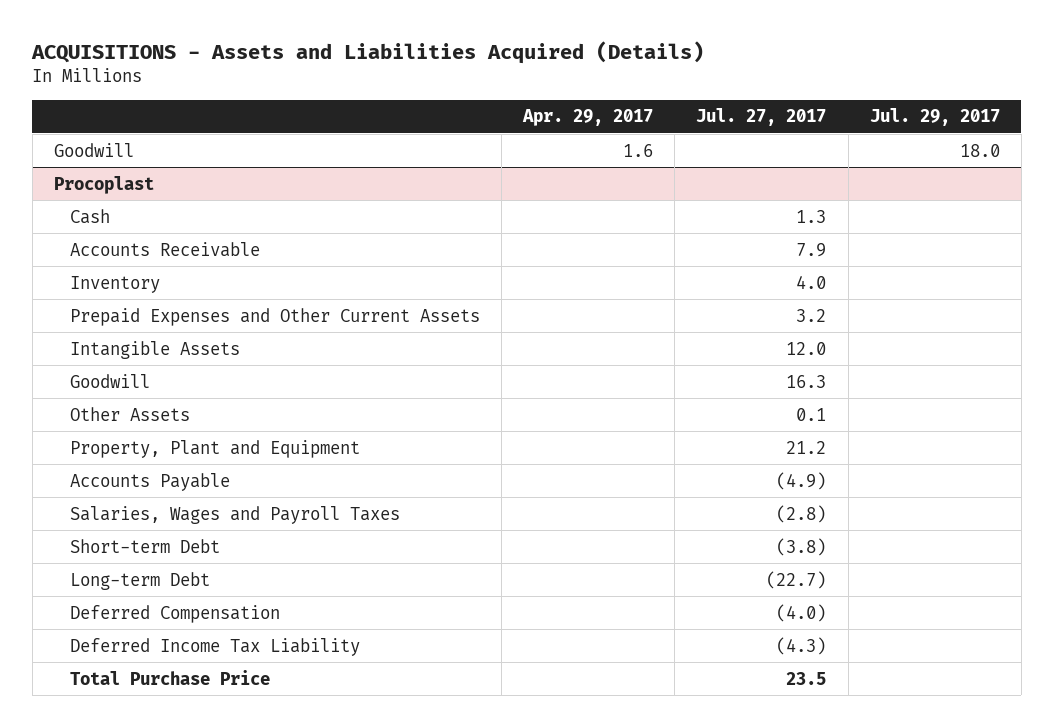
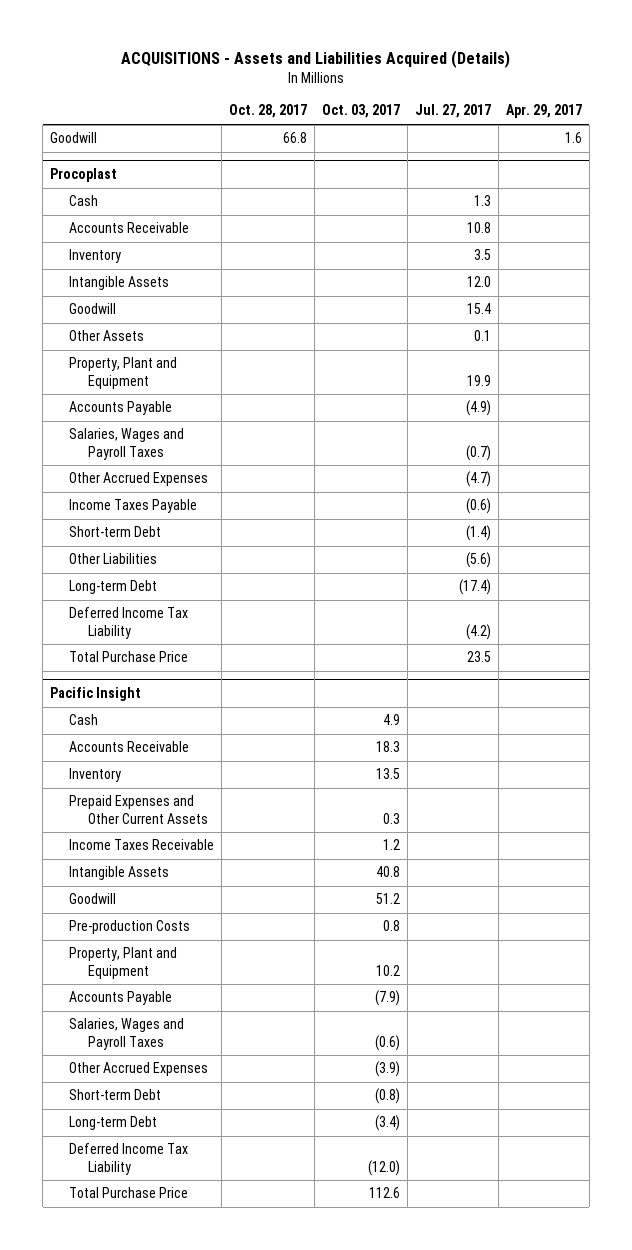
- | Apr. 29, 2017 | Jul. 27, 2017 | Jul. 29, 2017
+ | Oct. 28, 2017 | Oct. 03, 2017 | Jul. 27, 2017 | Apr. 29, 2017
@ Procoplast
- Accounts Receivable | | 7.9 |
- Inventory | | 4.0 |
- Prepaid Expenses and Other Current Assets | | 3.2 |
+ Accounts Receivable | | | 10.8 |
+ Inventory | | | 3.5 |
- Goodwill | | 16.3 |
+ Goodwill | | | 15.4 |
- Property, Plant and Equipment | | 21.2 |
+ Property, Plant and Equipment | | | 19.9 |
- Salaries, Wages and Payroll Taxes | | (2.8) |
- Short-term Debt | | (3.8) |
- Long-term Debt | | (22.7) |
- Deferred Compensation | | (4.0) |
- Deferred Income Tax Liability | | (4.3) |
+ Salaries, Wages and Payroll Taxes | | | (0.7) |
+ Other Accrued Expenses | | | (4.7) |
+ Income Taxes Payable | | | (0.6) |
+ Short-term Debt | | | (1.4) |
+ Other Liabilities | | | (5.6) |
+ Long-term Debt | | | (17.4) |
+ Deferred Income Tax Liability | | | (4.2) |
+ Pacific Insight
+ Cash | | 4.9 | |
+ Accounts Receivable | | 18.3 | |
+ Inventory | | 13.5 | |
+ Prepaid Expenses and Other Current Assets | | 0.3 | |
+ Income Taxes Receivable | | 1.2 | |
+ Intangible Assets | | 40.8 | |
+ Goodwill | | 51.2 | |
+ Pre-production Costs | | 0.8 | |
+ Property, Plant and Equipment | | 10.2 | |
+ Accounts Payable | | (7.9) | |
+ Salaries, Wages and Payroll Taxes | | (0.6) | |
+ Other Accrued Expenses | | (3.9) | |
+ Short-term Debt | | (0.8) | |
+ Long-term Debt | | (3.4) | |
+ Deferred Income Tax Liability | | (12.0) | |
+ Total Purchase Price | | 112.6 | |

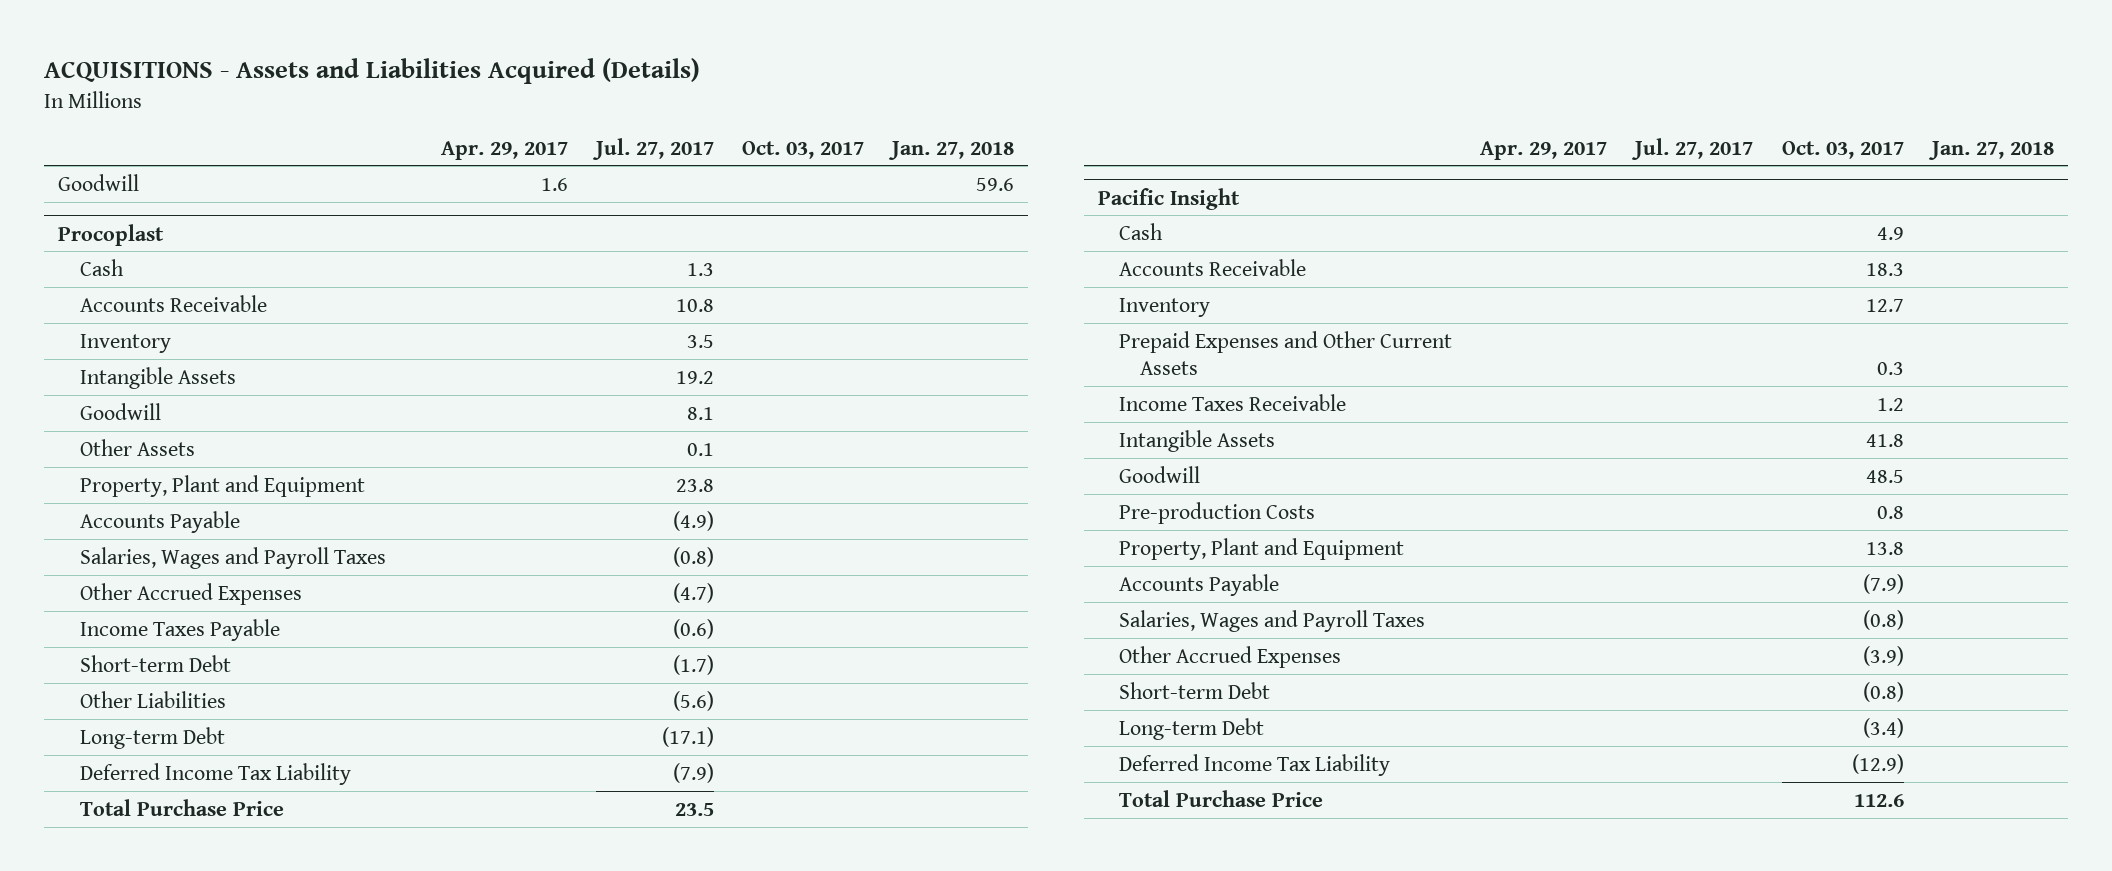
- | Oct. 28, 2017 | Oct. 03, 2017 | Jul. 27, 2017 | Apr. 29, 2017
+ | Apr. 29, 2017 | Jul. 27, 2017 | Oct. 03, 2017 | Jan. 27, 2018
@ Procoplast
- Intangible Assets | | | 12.0 |
- Goodwill | | | 15.4 |
+ Intangible Assets | | 19.2 | |
+ Goodwill | | 8.1 | |
- Property, Plant and Equipment | | | 19.9 |
+ Property, Plant and Equipment | | 23.8 | |
- Salaries, Wages and Payroll Taxes | | | (0.7) |
+ Salaries, Wages and Payroll Taxes | | (0.8) | |
- Short-term Debt | | | (1.4) |
+ Short-term Debt | | (1.7) | |
- Long-term Debt | | | (17.4) |
- Deferred Income Tax Liability | | | (4.2) |
+ Long-term Debt | | (17.1) | |
+ Deferred Income Tax Liability | | (7.9) | |
@ Pacific Insight
- Inventory | | 13.5 | |
+ Inventory | | | 12.7 |
- Intangible Assets | | 40.8 | |
- Goodwill | | 51.2 | |
+ Intangible Assets | | | 41.8 |
+ Goodwill | | | 48.5 |
- Property, Plant and Equipment | | 10.2 | |
+ Property, Plant and Equipment | | | 13.8 |
- Salaries, Wages and Payroll Taxes | | (0.6) | |
+ Salaries, Wages and Payroll Taxes | | | (0.8) |
- Deferred Income Tax Liability | | (12.0) | |
+ Deferred Income Tax Liability | | | (12.9) |

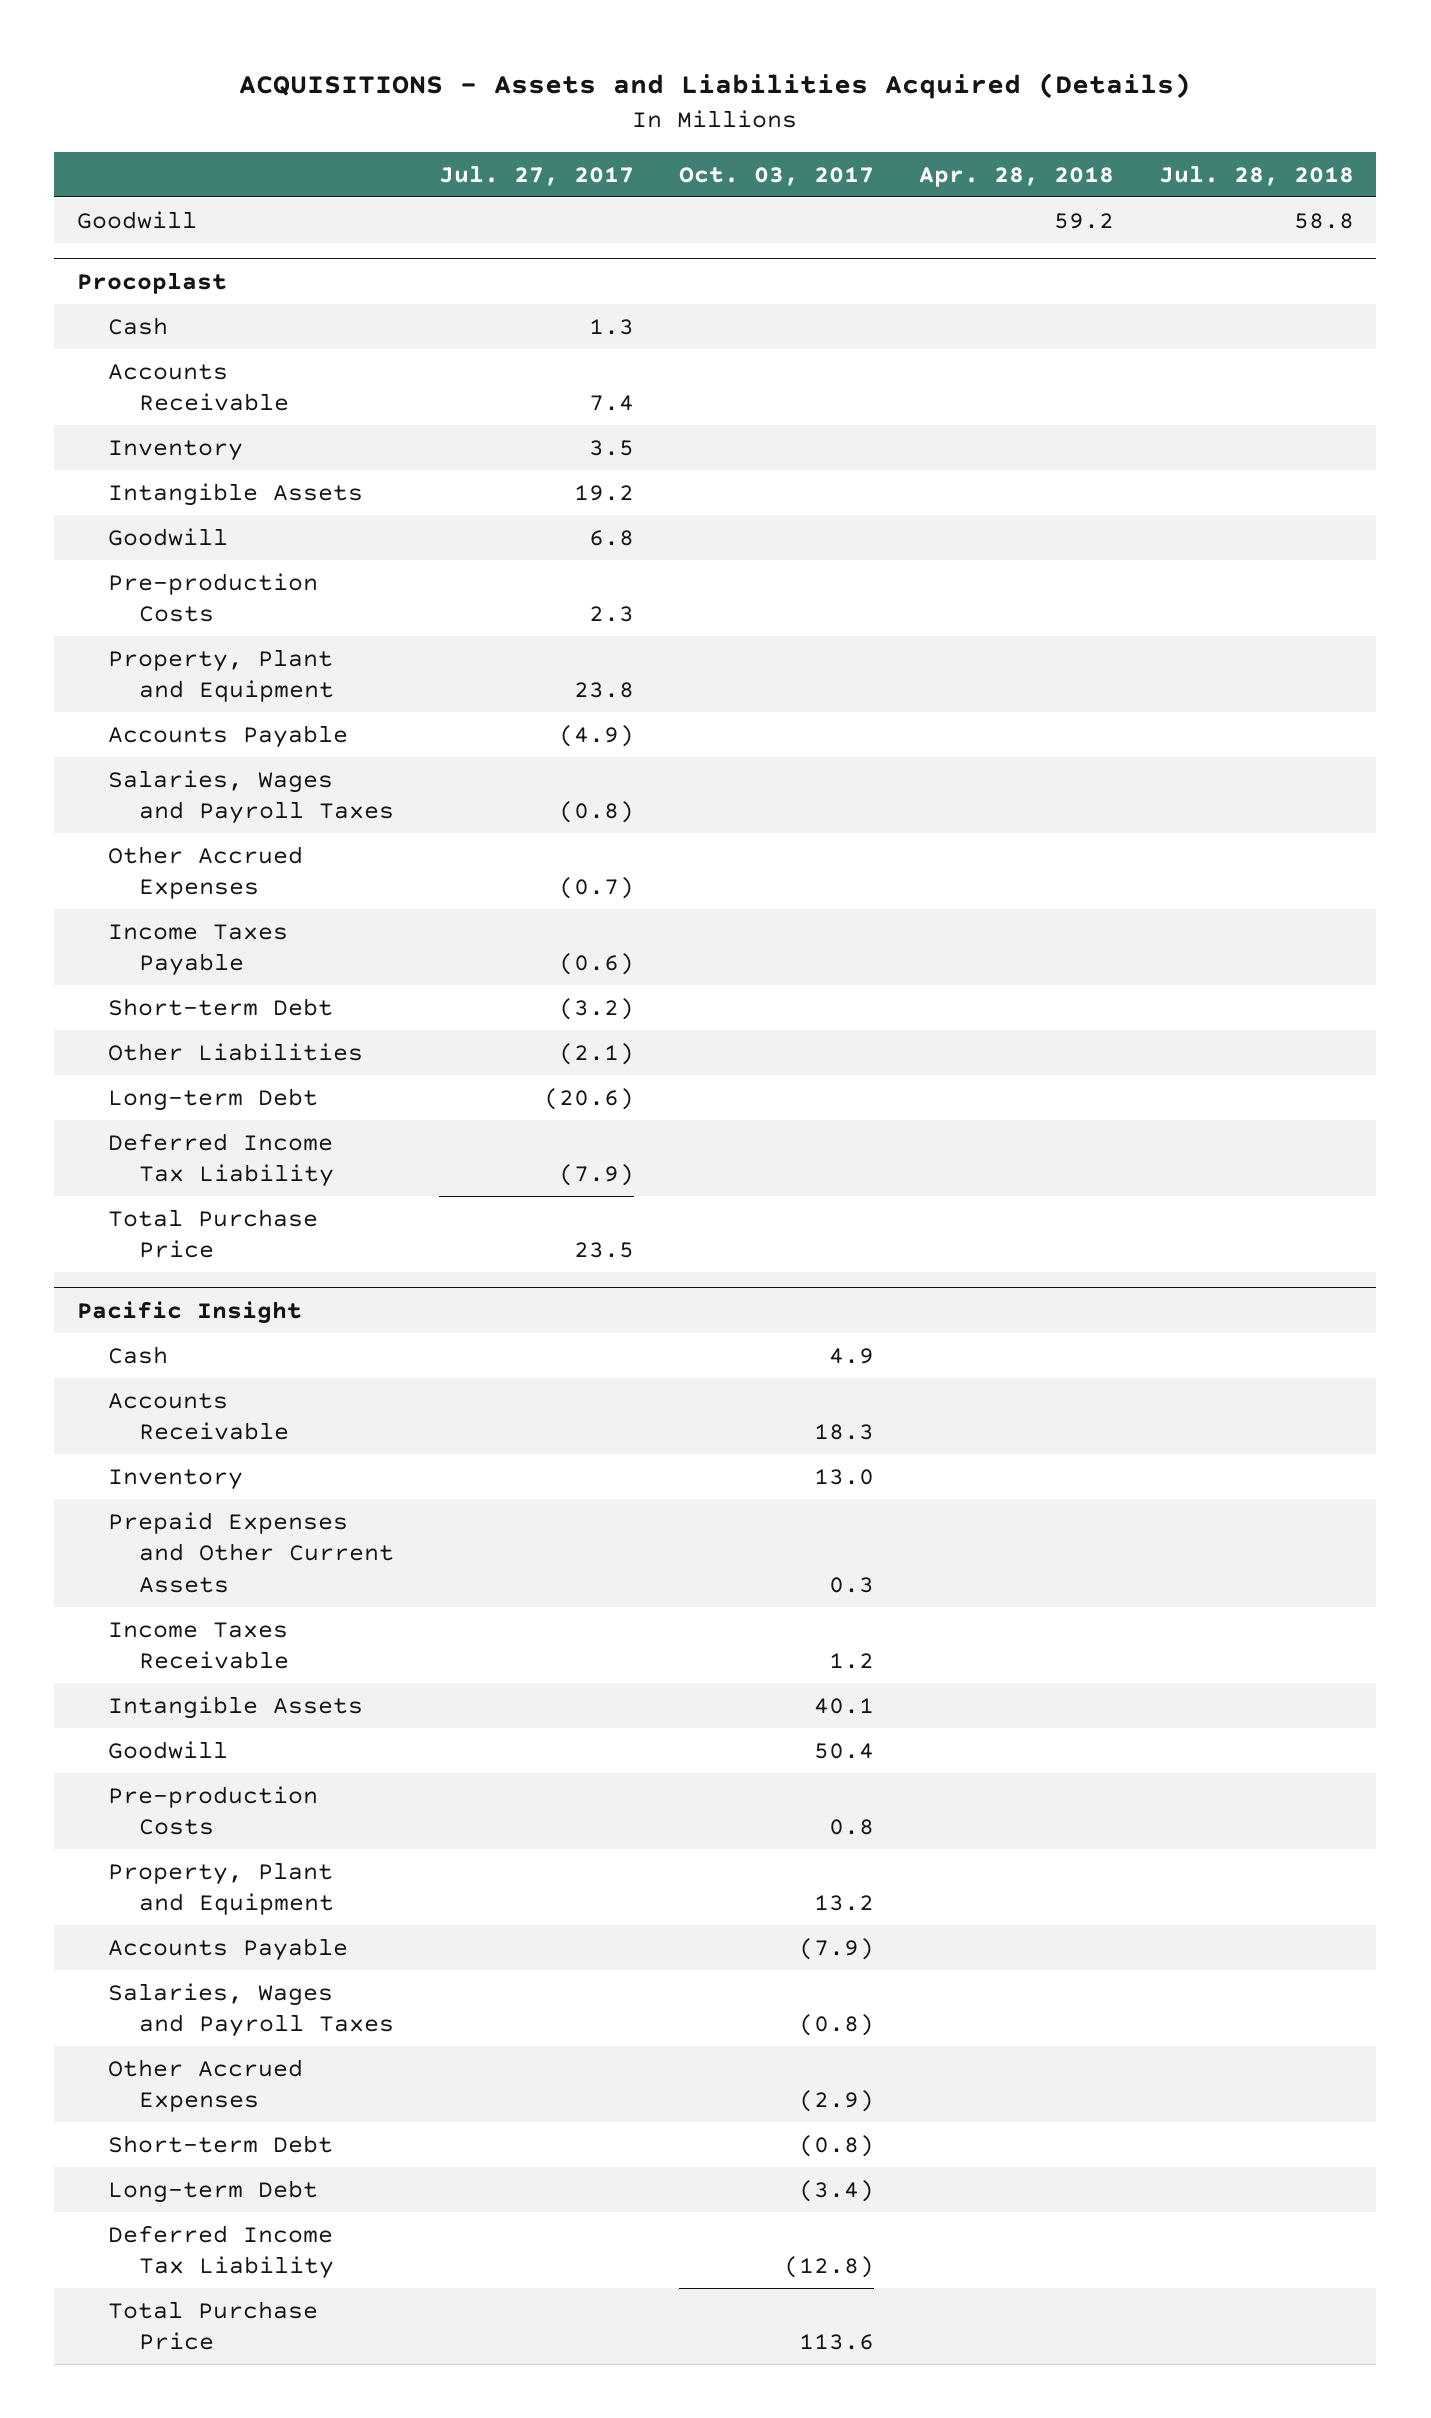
- | Apr. 29, 2017 | Jul. 27, 2017 | Oct. 03, 2017 | Jan. 27, 2018
+ | Jul. 27, 2017 | Oct. 03, 2017 | Apr. 28, 2018 | Jul. 28, 2018
@ Procoplast
- Accounts Receivable | | 10.8 | |
+ Accounts Receivable | 7.4 | | |
- Goodwill | | 8.1 | |
- Other Assets | | 0.1 | |
+ Goodwill | 6.8 | | |
+ Pre-production Costs | 2.3 | | |
- Other Accrued Expenses | | (4.7) | |
+ Other Accrued Expenses | (0.7) | | |
- Short-term Debt | | (1.7) | |
- Other Liabilities | | (5.6) | |
- Long-term Debt | | (17.1) | |
+ Short-term Debt | (3.2) | | |
+ Other Liabilities | (2.1) | | |
+ Long-term Debt | (20.6) | | |
@ Pacific Insight
- Inventory | | | 12.7 |
+ Inventory | | 13.0 | |
- Intangible Assets | | | 41.8 |
- Goodwill | | | 48.5 |
+ Intangible Assets | | 40.1 | |
+ Goodwill | | 50.4 | |
- Property, Plant and Equipment | | | 13.8 |
+ Property, Plant and Equipment | | 13.2 | |
- Other Accrued Expenses | | | (3.9) |
+ Other Accrued Expenses | | (2.9) | |
- Deferred Income Tax Liability | | | (12.9) |
- Total Purchase Price | | | 112.6 |
+ Deferred Income Tax Liability | | (12.8) | |
+ Total Purchase Price | | 113.6 | |

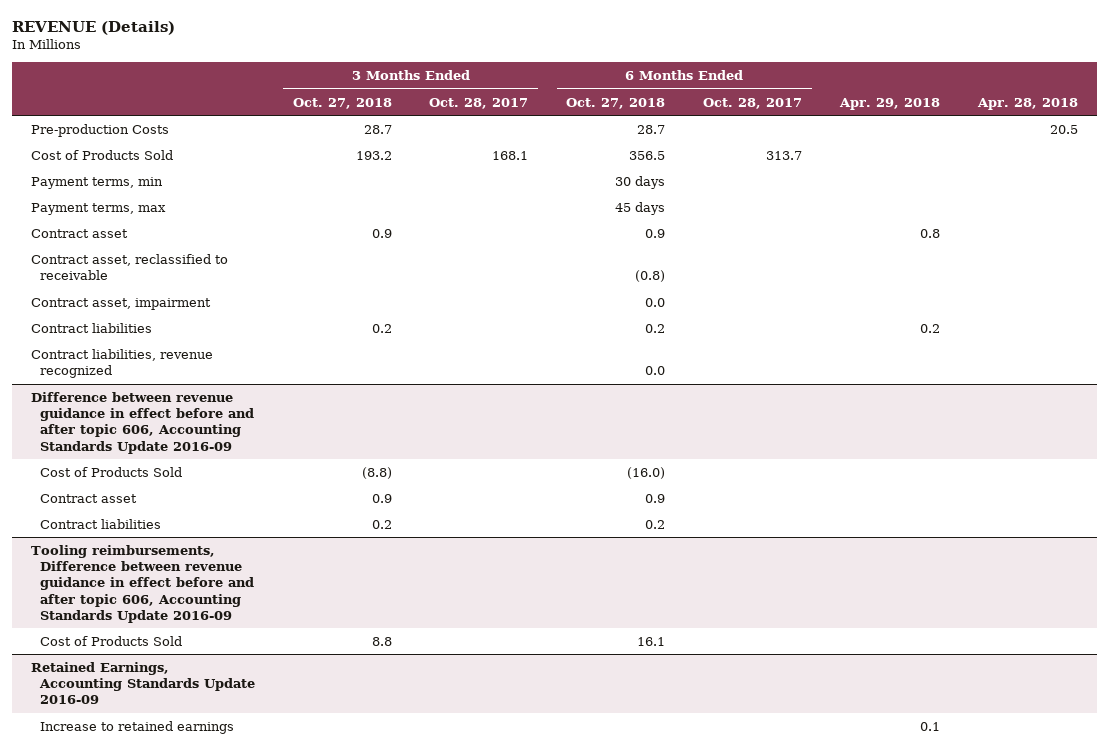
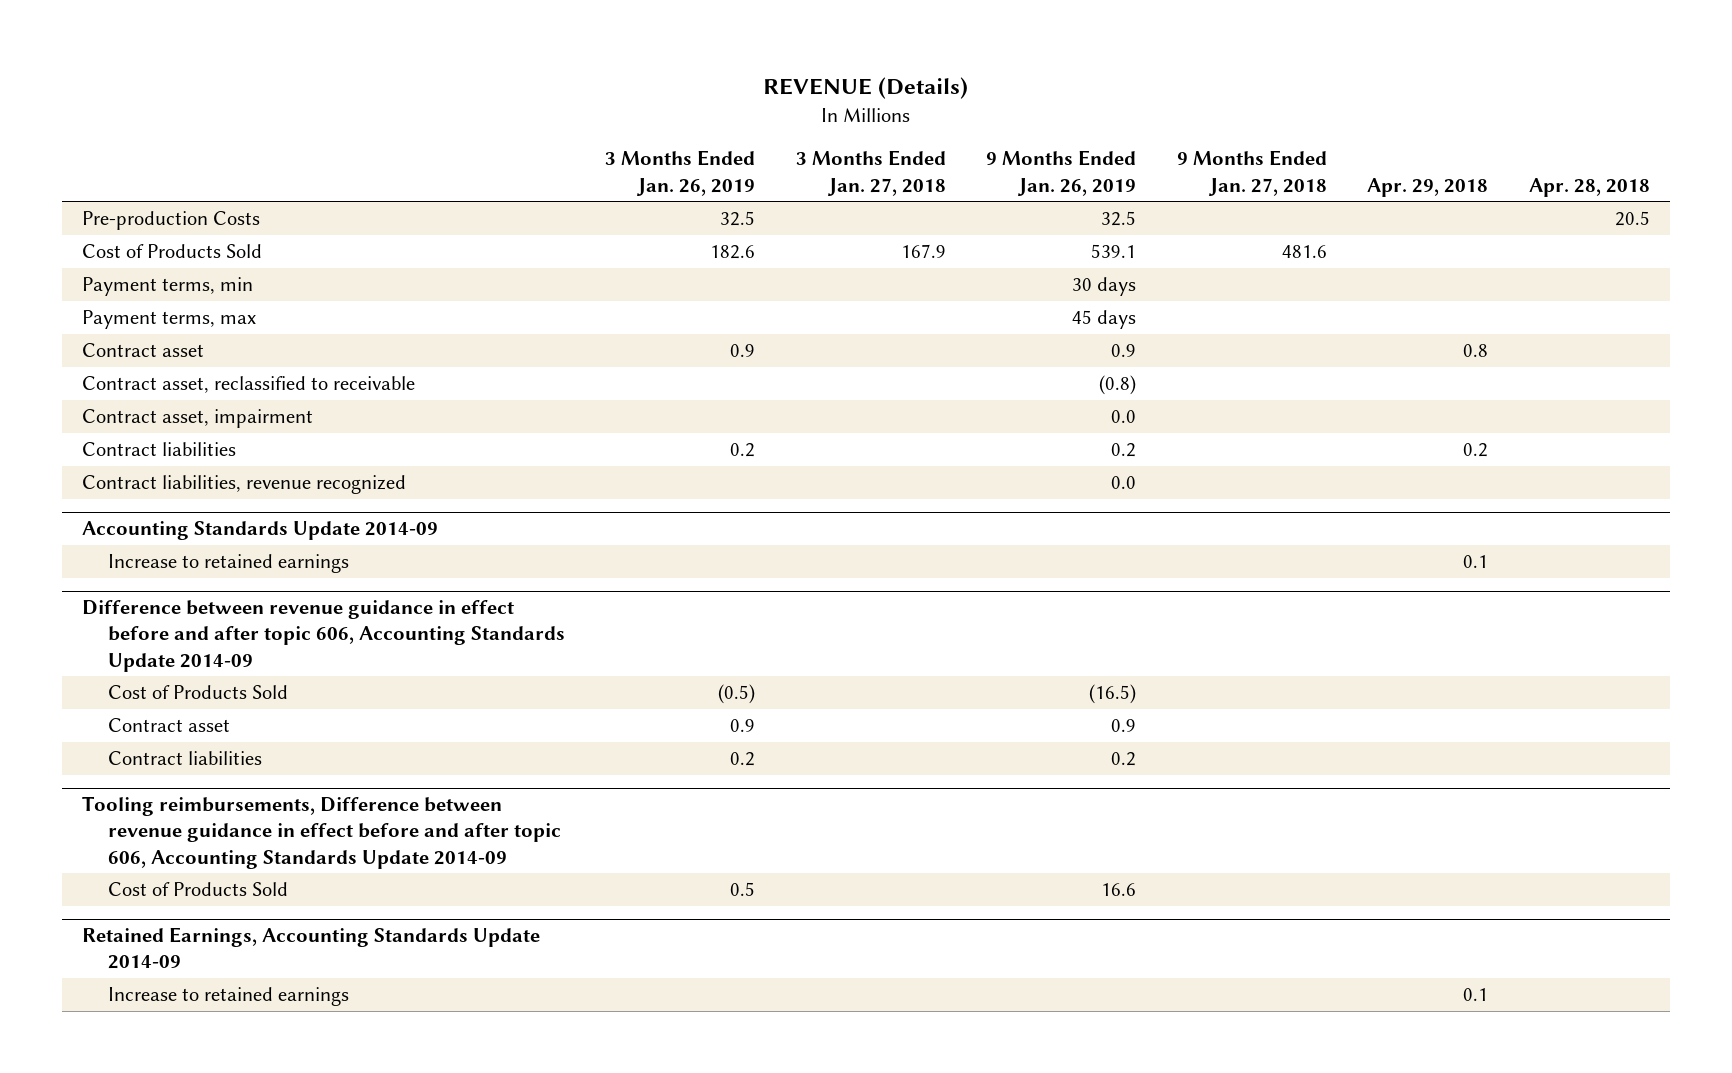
- | 3 Months Ended Oct. 27, 2018 | 3 Months Ended Oct. 28, 2017 | 6 Months Ended Oct. 27, 2018 | 6 Months Ended Oct. 28, 2017 | Apr. 29, 2018 | Apr. 28, 2018
+ | 3 Months Ended Jan. 26, 2019 | 3 Months Ended Jan. 27, 2018 | 9 Months Ended Jan. 26, 2019 | 9 Months Ended Jan. 27, 2018 | Apr. 29, 2018 | Apr. 28, 2018
- Difference between revenue guidance in effect before and after topic 606, Accounting Standards Update 2016-09
+ Accounting Standards Update 2014-09
+ Increase to retained earnings | | | | | 0.1 |
+ Difference between revenue guidance in effect before and after topic 606, Accounting Standards Update 2014-09
- Tooling reimbursements, Difference between revenue guidance in effect before and after topic 606, Accounting Standards Update 2016-09
+ Tooling reimbursements, Difference between revenue guidance in effect before and after topic 606, Accounting Standards Update 2014-09
- Retained Earnings, Accounting Standards Update 2016-09
+ Retained Earnings, Accounting Standards Update 2014-09

